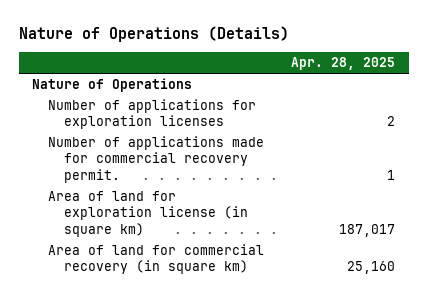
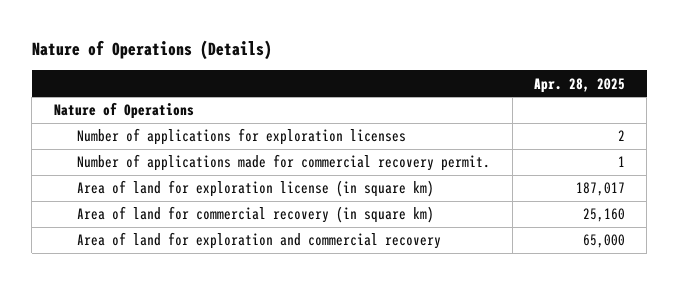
+ Area of land for exploration and commercial recovery | 65,000

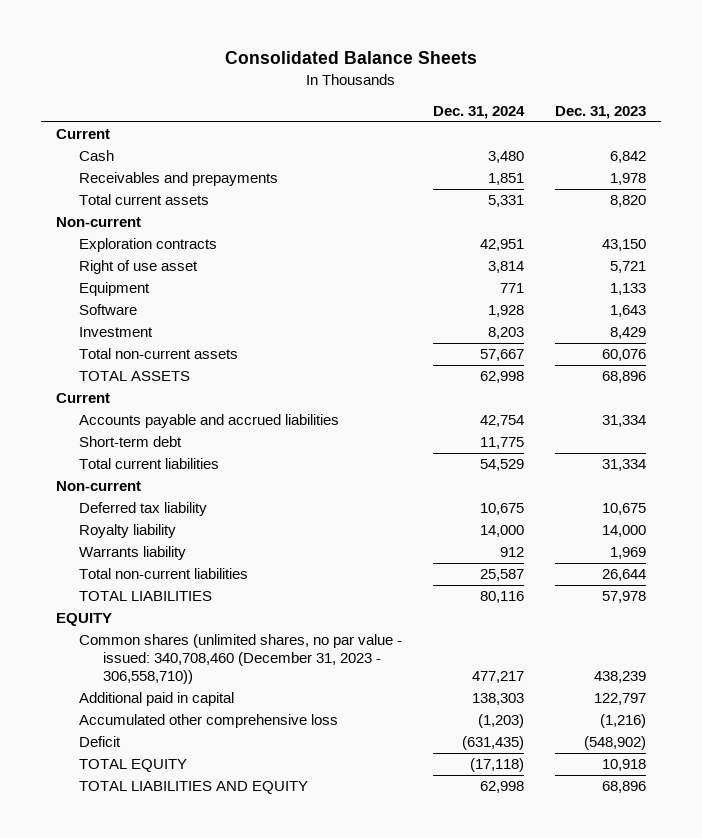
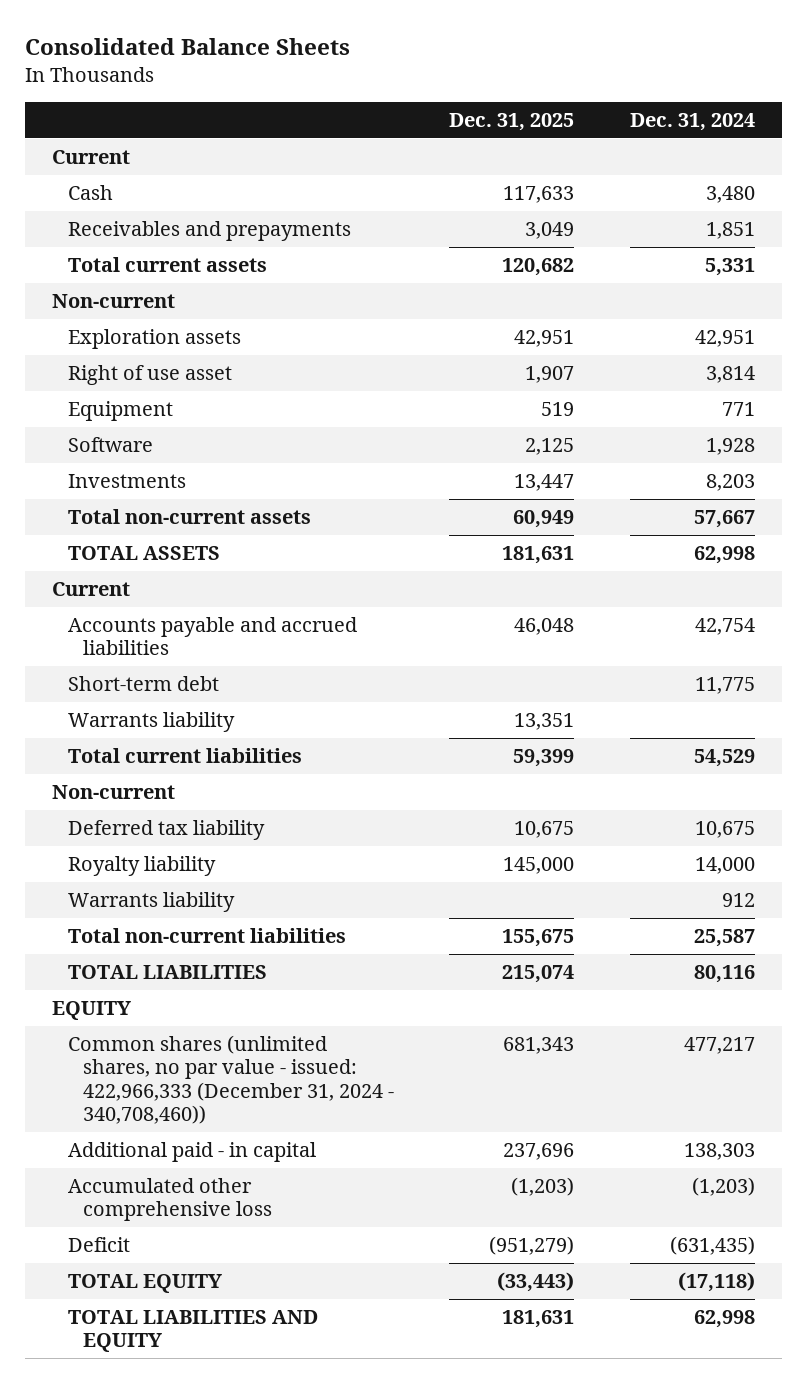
- | Dec. 31, 2024 | Dec. 31, 2023
+ | Dec. 31, 2025 | Dec. 31, 2024
- Exploration contracts | 42,951 | 43,150
+ Exploration assets | 42,951 | 42,951
- Investment | 8,203 | 8,429
+ Investments | 13,447 | 8,203
+ Warrants liability | 13,351 |
- Common shares (unlimited shares, no par value - issued: 340,708,460 (December 31, 2023 - 306,558,710)) | 477,217 | 438,239
- Additional paid in capital | 138,303 | 122,797
+ Common shares (unlimited shares, no par value - issued: 422,966,333 (December 31, 2024 - 340,708,460)) | 681,343 | 477,217
+ Additional paid - in capital | 237,696 | 138,303

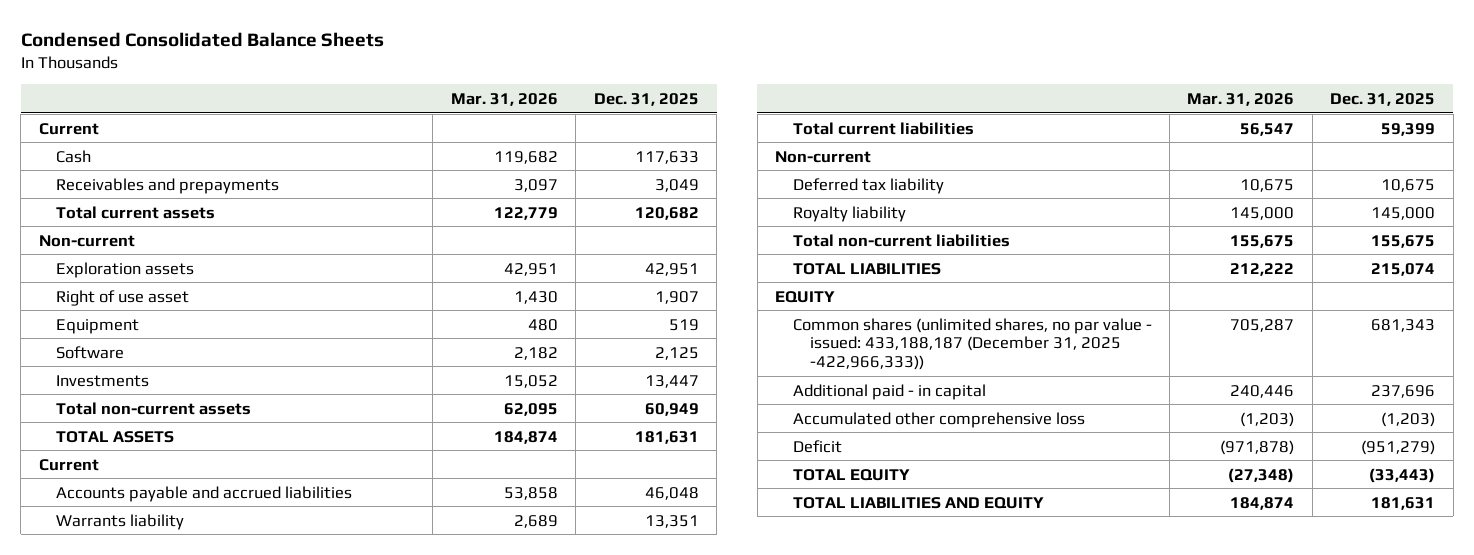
- Consolidated Balance Sheets
+ Condensed Consolidated Balance Sheets
- | Dec. 31, 2025 | Dec. 31, 2024
+ | Mar. 31, 2026 | Dec. 31, 2025
- Short-term debt | | 11,775
- Warrants liability | | 912
- Common shares (unlimited shares, no par value - issued: 422,966,333 (December 31, 2024 - 340,708,460)) | 681,343 | 477,217
+ Common shares (unlimited shares, no par value - issued: 433,188,187 (December 31, 2025 -422,966,333)) | 705,287 | 681,343

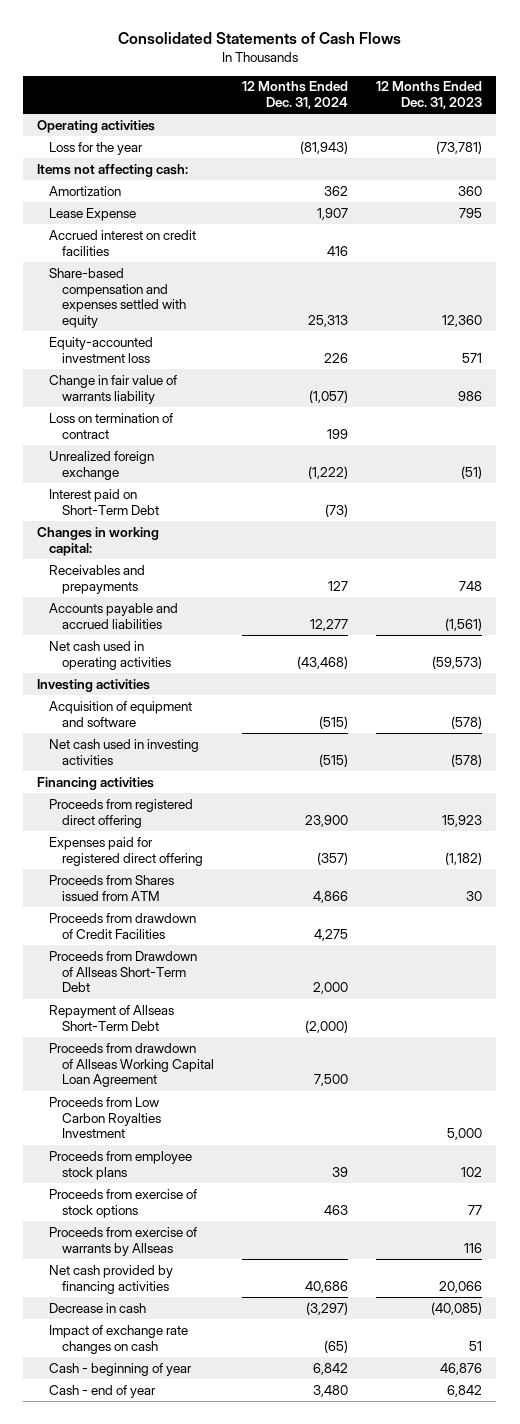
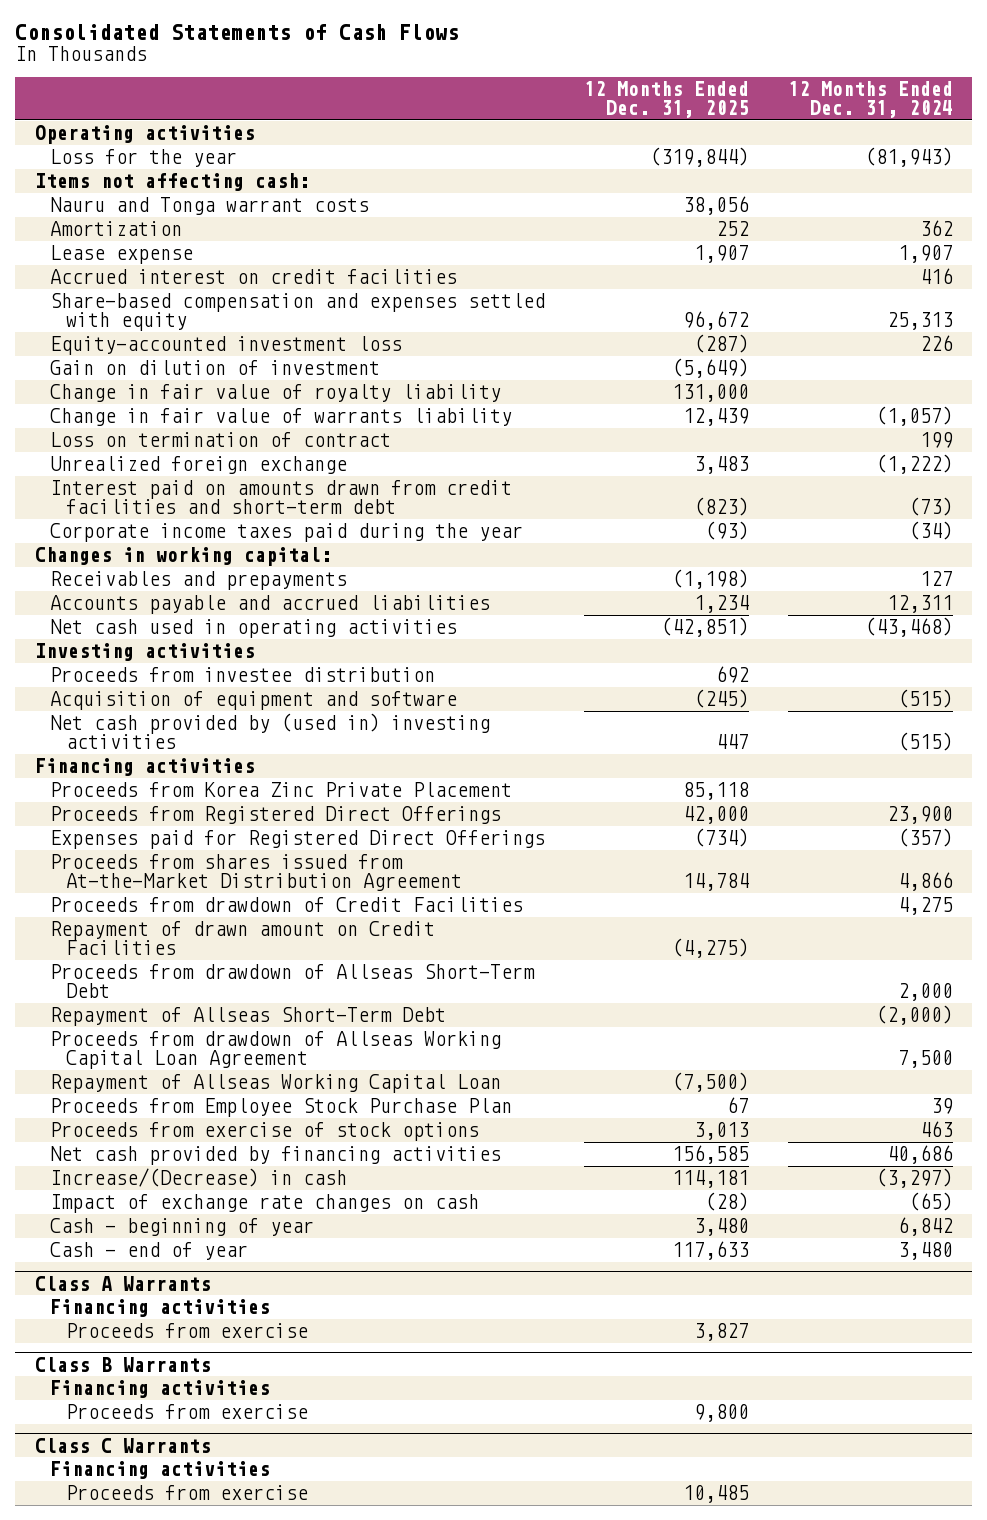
- | 12 Months Ended Dec. 31, 2024 | 12 Months Ended Dec. 31, 2023
+ | 12 Months Ended Dec. 31, 2025 | 12 Months Ended Dec. 31, 2024
+ Nauru and Tonga warrant costs | 38,056 |
- Lease Expense | 1,907 | 795
+ Lease expense | 1,907 | 1,907
+ Gain on dilution of investment | (5,649) |
+ Change in fair value of royalty liability | 131,000 |
- Interest paid on Short-Term Debt | (73) |
+ Interest paid on amounts drawn from credit facilities and short-term debt | (823) | (73)
+ Corporate income taxes paid during the year | (93) | (34)
- Accounts payable and accrued liabilities | 12,277 | (1,561)
+ Accounts payable and accrued liabilities | 1,234 | 12,311
+ Proceeds from investee distribution | 692 |
- Net cash used in investing activities | (515) | (578)
+ Net cash provided by (used in) investing activities | 447 | (515)
- Proceeds from registered direct offering | 23,900 | 15,923
- Expenses paid for registered direct offering | (357) | (1,182)
- Proceeds from Shares issued from ATM | 4,866 | 30
+ Proceeds from Korea Zinc Private Placement | 85,118 |
+ Proceeds from Registered Direct Offerings | 42,000 | 23,900
+ Expenses paid for Registered Direct Offerings | (734) | (357)
+ Proceeds from shares issued from At-the-Market Distribution Agreement | 14,784 | 4,866
- Proceeds from Drawdown of Allseas Short-Term Debt | 2,000 |
+ Repayment of drawn amount on Credit Facilities | (4,275) |
+ Proceeds from drawdown of Allseas Short-Term Debt | | 2,000
- Proceeds from Low Carbon Royalties Investment | | 5,000
- Proceeds from employee stock plans | 39 | 102
+ Repayment of Allseas Working Capital Loan | (7,500) |
+ Proceeds from Employee Stock Purchase Plan | 67 | 39
- Proceeds from exercise of warrants by Allseas | | 116
- Decrease in cash | (3,297) | (40,085)
+ Increase/(Decrease) in cash | 114,181 | (3,297)
+ Class A Warrants
+ Financing activities
+ Proceeds from exercise | 3,827 |
+ Class B Warrants
+ Financing activities
+ Proceeds from exercise | 9,800 |
+ Class C Warrants
+ Financing activities
+ Proceeds from exercise | 10,485 |

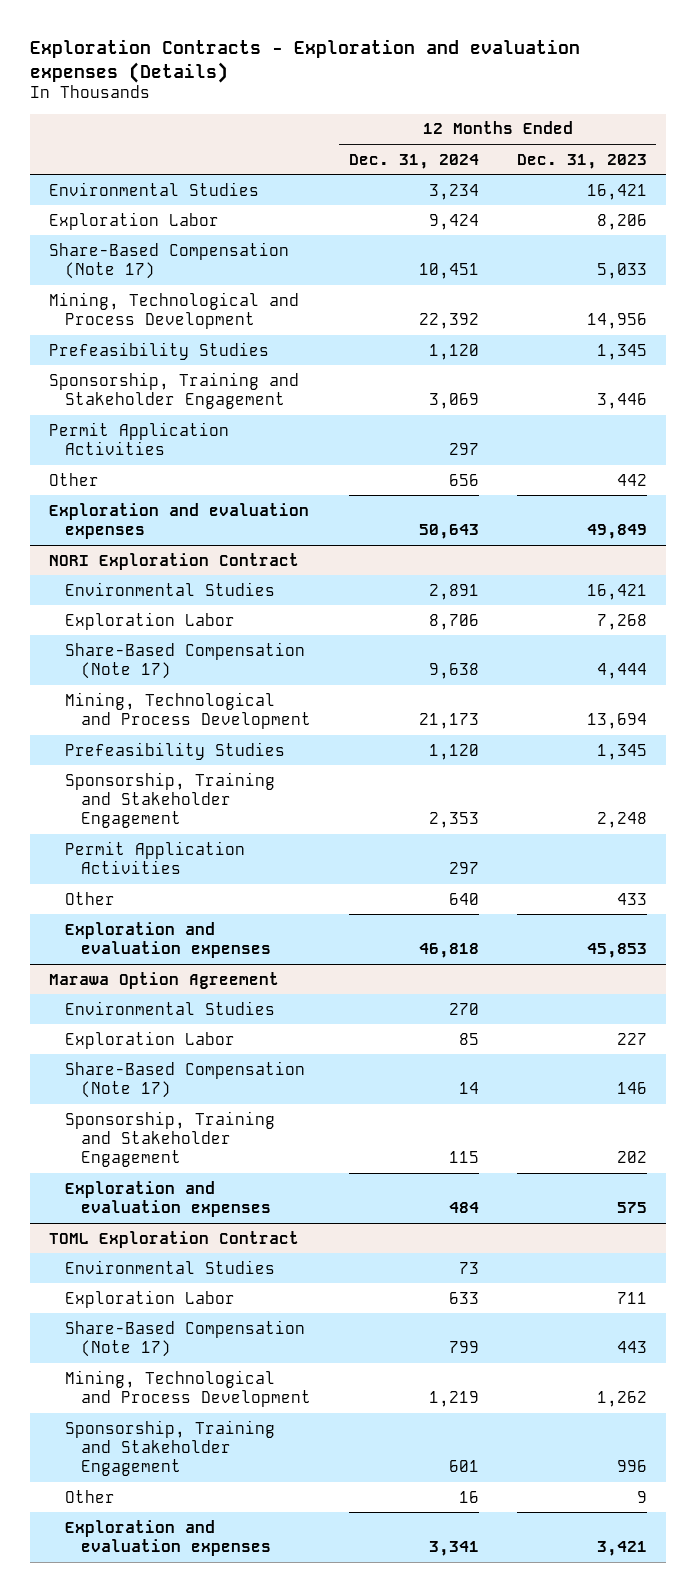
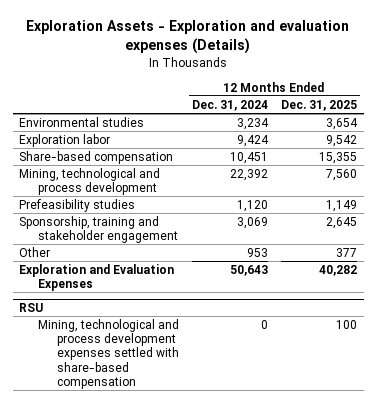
- Exploration Contracts - Exploration and evaluation expenses (Details)
+ Exploration Assets - Exploration and evaluation expenses (Details)
- | 12 Months Ended Dec. 31, 2024 | 12 Months Ended Dec. 31, 2023
+ | 12 Months Ended Dec. 31, 2024 | 12 Months Ended Dec. 31, 2025
- Environmental Studies | 3,234 | 16,421
- Exploration Labor | 9,424 | 8,206
- Share-Based Compensation (Note 17) | 10,451 | 5,033
- Mining, Technological and Process Development | 22,392 | 14,956
- Prefeasibility Studies | 1,120 | 1,345
- Sponsorship, Training and Stakeholder Engagement | 3,069 | 3,446
- Permit Application Activities | 297 |
- Other | 656 | 442
- Exploration and evaluation expenses | 50,643 | 49,849
- NORI Exploration Contract
- Environmental Studies | 2,891 | 16,421
- Exploration Labor | 8,706 | 7,268
- Share-Based Compensation (Note 17) | 9,638 | 4,444
- Mining, Technological and Process Development | 21,173 | 13,694
- Prefeasibility Studies | 1,120 | 1,345
- Sponsorship, Training and Stakeholder Engagement | 2,353 | 2,248
- Permit Application Activities | 297 |
- Other | 640 | 433
- Exploration and evaluation expenses | 46,818 | 45,853
- Marawa Option Agreement
- Environmental Studies | 270 |
- Exploration Labor | 85 | 227
- Share-Based Compensation (Note 17) | 14 | 146
- Sponsorship, Training and Stakeholder Engagement | 115 | 202
- Exploration and evaluation expenses | 484 | 575
- TOML Exploration Contract
- Environmental Studies | 73 |
- Exploration Labor | 633 | 711
- Share-Based Compensation (Note 17) | 799 | 443
- Mining, Technological and Process Development | 1,219 | 1,262
- Sponsorship, Training and Stakeholder Engagement | 601 | 996
- Other | 16 | 9
- Exploration and evaluation expenses | 3,341 | 3,421
+ Environmental studies | 3,234 | 3,654
+ Exploration labor | 9,424 | 9,542
+ Share-based compensation | 10,451 | 15,355
+ Mining, technological and process development | 22,392 | 7,560
+ Prefeasibility studies | 1,120 | 1,149
+ Sponsorship, training and stakeholder engagement | 3,069 | 2,645
+ Other | 953 | 377
+ Exploration and Evaluation Expenses | 50,643 | 40,282
+ RSU
+ Mining, technological and process development expenses settled with share-based compensation | 0 | 100

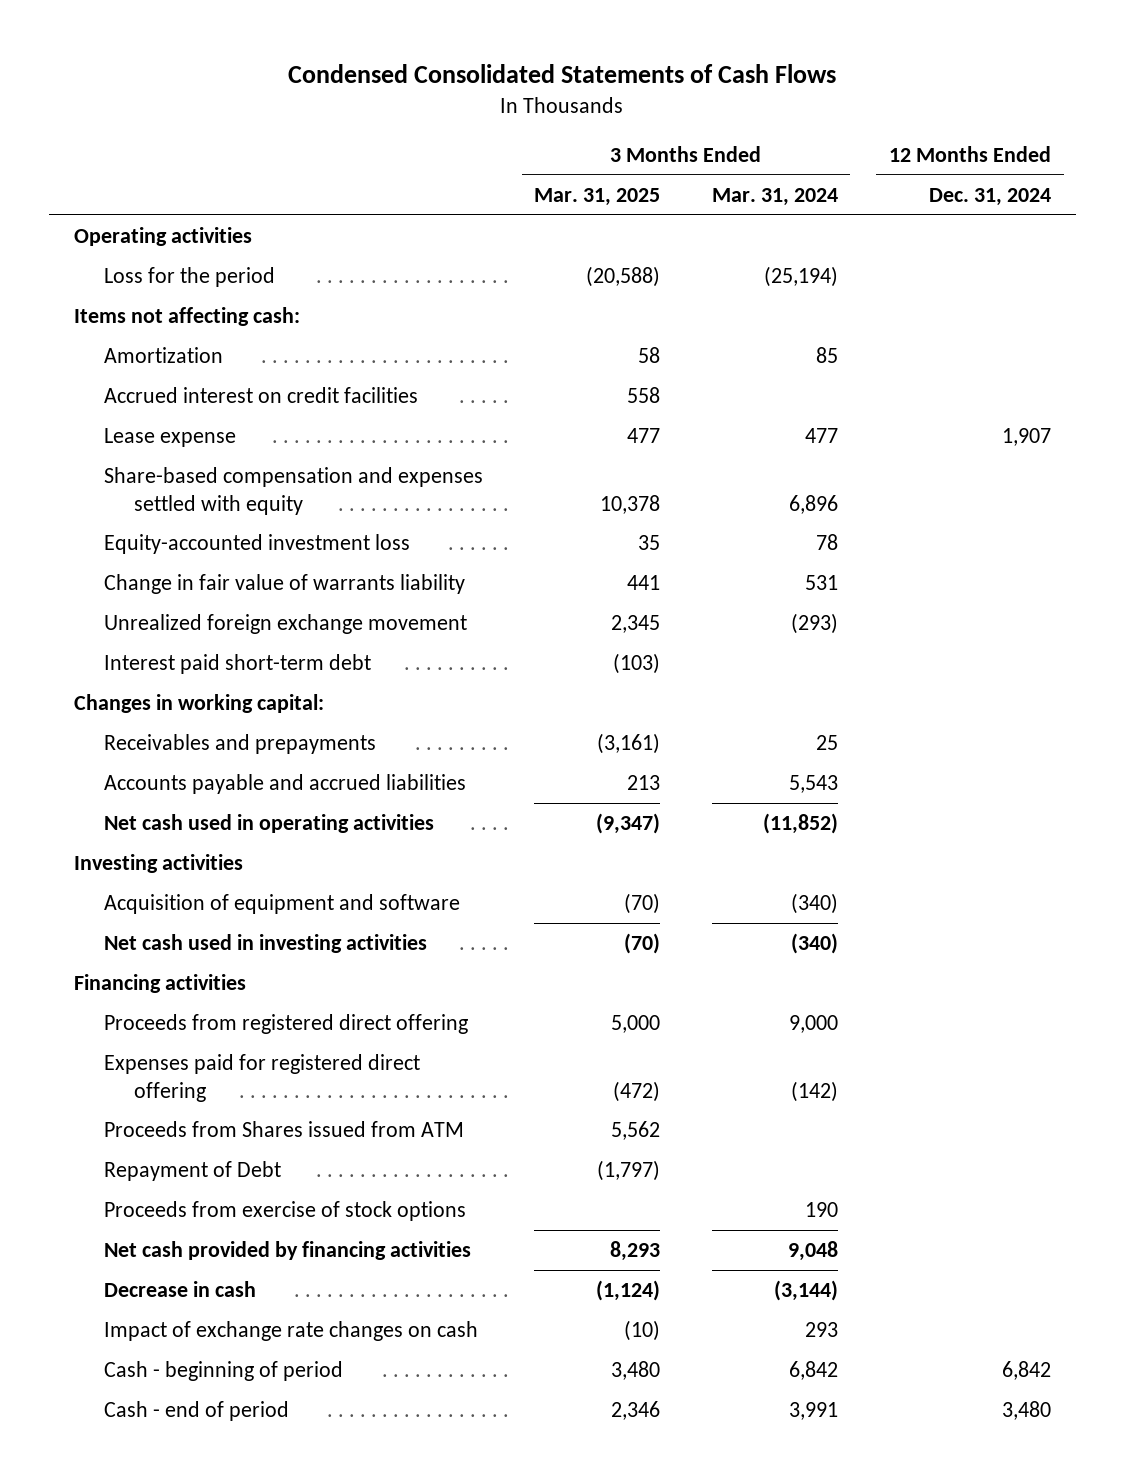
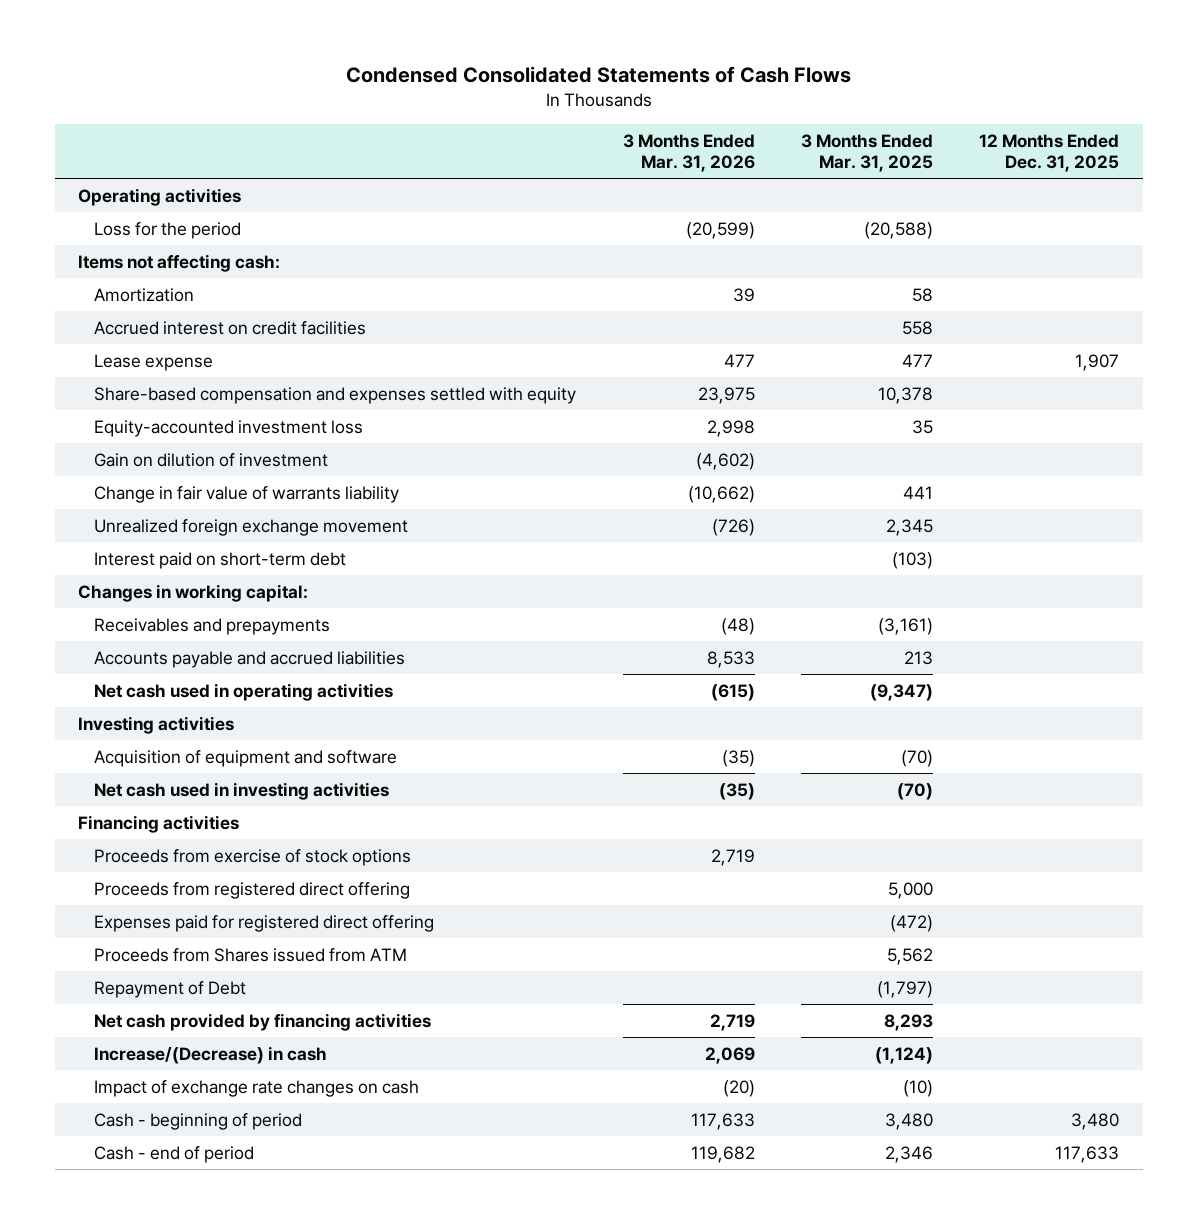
- | 3 Months Ended Mar. 31, 2025 | 3 Months Ended Mar. 31, 2024 | 12 Months Ended Dec. 31, 2024
+ | 3 Months Ended Mar. 31, 2026 | 3 Months Ended Mar. 31, 2025 | 12 Months Ended Dec. 31, 2025
+ Gain on dilution of investment | (4,602) | |
- Interest paid short-term debt | (103) | |
+ Interest paid on short-term debt | | (103) |
moved up: Proceeds from exercise of stock options | 2,719 | |
- Decrease in cash | (1,124) | (3,144) |
+ Increase/(Decrease) in cash | 2,069 | (1,124) |

